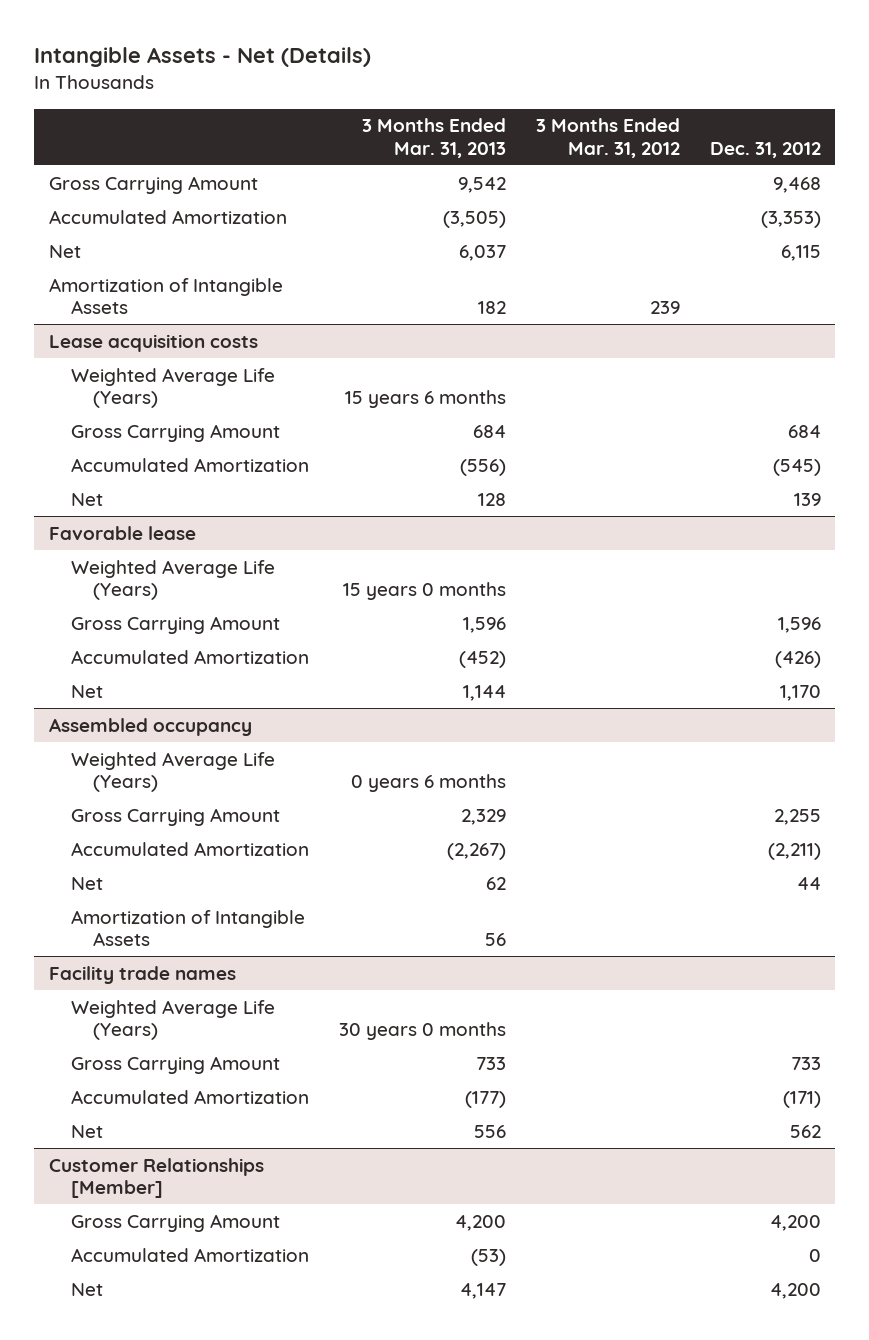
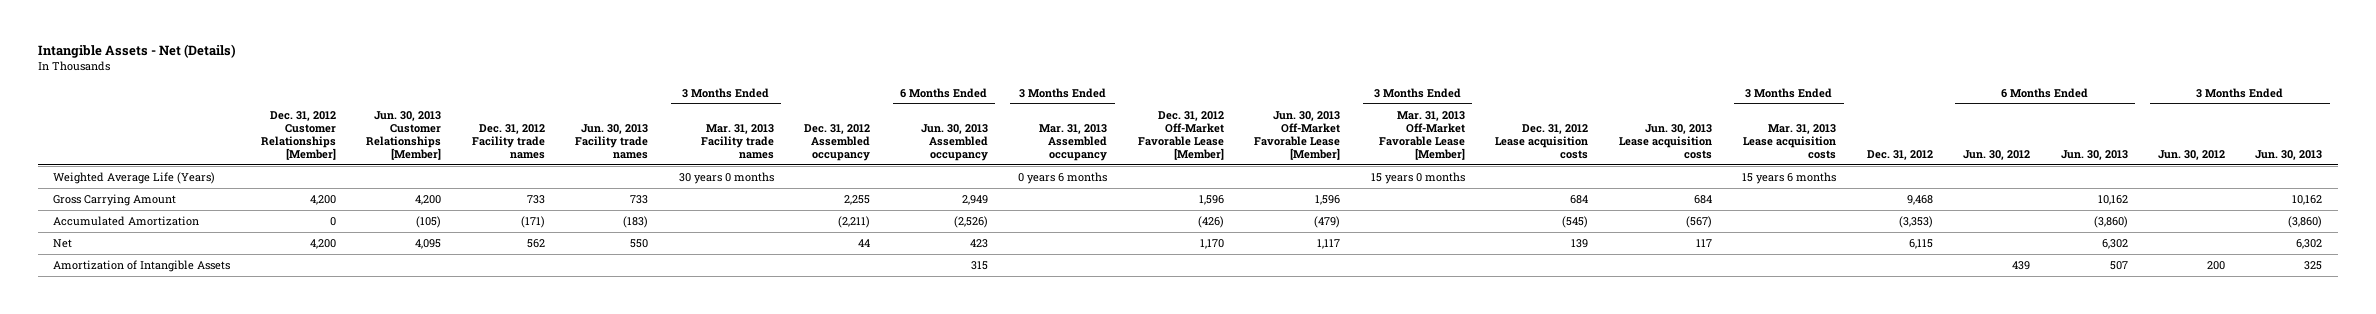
- | 3 Months Ended Mar. 31, 2013 | 3 Months Ended Mar. 31, 2012 | Dec. 31, 2012
+ | Dec. 31, 2012 Customer Relationships [Member] | Jun. 30, 2013 Customer Relationships [Member] | Dec. 31, 2012 Facility trade names | Jun. 30, 2013 Facility trade names | 3 Months Ended Mar. 31, 2013 Facility trade names | Dec. 31, 2012 Assembled occupancy | 6 Months Ended Jun. 30, 2013 Assembled occupancy | 3 Months Ended Mar. 31, 2013 Assembled occupancy | Dec. 31, 2012 Off-Market Favorable Lease [Member] | Jun. 30, 2013 Off-Market Favorable Lease [Member] | 3 Months Ended Mar. 31, 2013 Off-Market Favorable Lease [Member] | Dec. 31, 2012 Lease acquisition costs | Jun. 30, 2013 Lease acquisition costs | 3 Months Ended Mar. 31, 2013 Lease acquisition costs | Dec. 31, 2012 | 6 Months Ended Jun. 30, 2012 | 6 Months Ended Jun. 30, 2013 | 3 Months Ended Jun. 30, 2012 | 3 Months Ended Jun. 30, 2013
+ Weighted Average Life (Years) | | | | | 30 years 0 months | | | 0 years 6 months | | | 15 years 0 months | | | 15 years 6 months | | | | |
- Lease acquisition costs
- Weighted Average Life (Years) | 15 years 6 months | |
- Gross Carrying Amount | 684 | | 684
- Accumulated Amortization | (556) | | (545)
- Net | 128 | | 139
- Favorable lease
- Weighted Average Life (Years) | 15 years 0 months | |
- Gross Carrying Amount | 1,596 | | 1,596
- Accumulated Amortization | (452) | | (426)
- Net | 1,144 | | 1,170
- Assembled occupancy
- Weighted Average Life (Years) | 0 years 6 months | |
- Gross Carrying Amount | 2,329 | | 2,255
- Accumulated Amortization | (2,267) | | (2,211)
- Net | 62 | | 44
- Amortization of Intangible Assets | 56 | |
- Facility trade names
- Weighted Average Life (Years) | 30 years 0 months | |
- Gross Carrying Amount | 733 | | 733
- Accumulated Amortization | (177) | | (171)
- Net | 556 | | 562
- Customer Relationships [Member]
- Gross Carrying Amount | 4,200 | | 4,200
- Accumulated Amortization | (53) | | 0
- Net | 4,147 | | 4,200

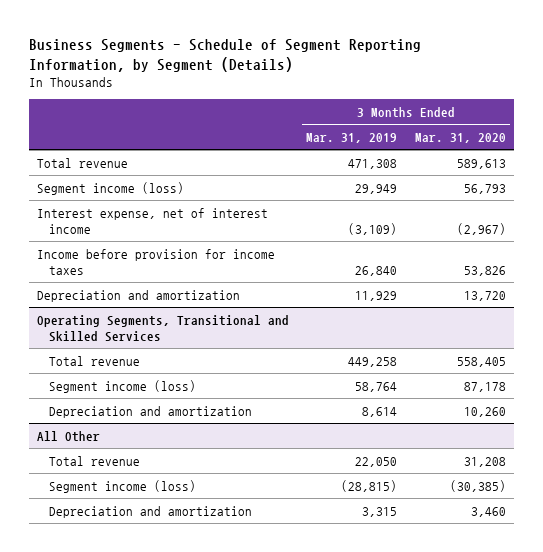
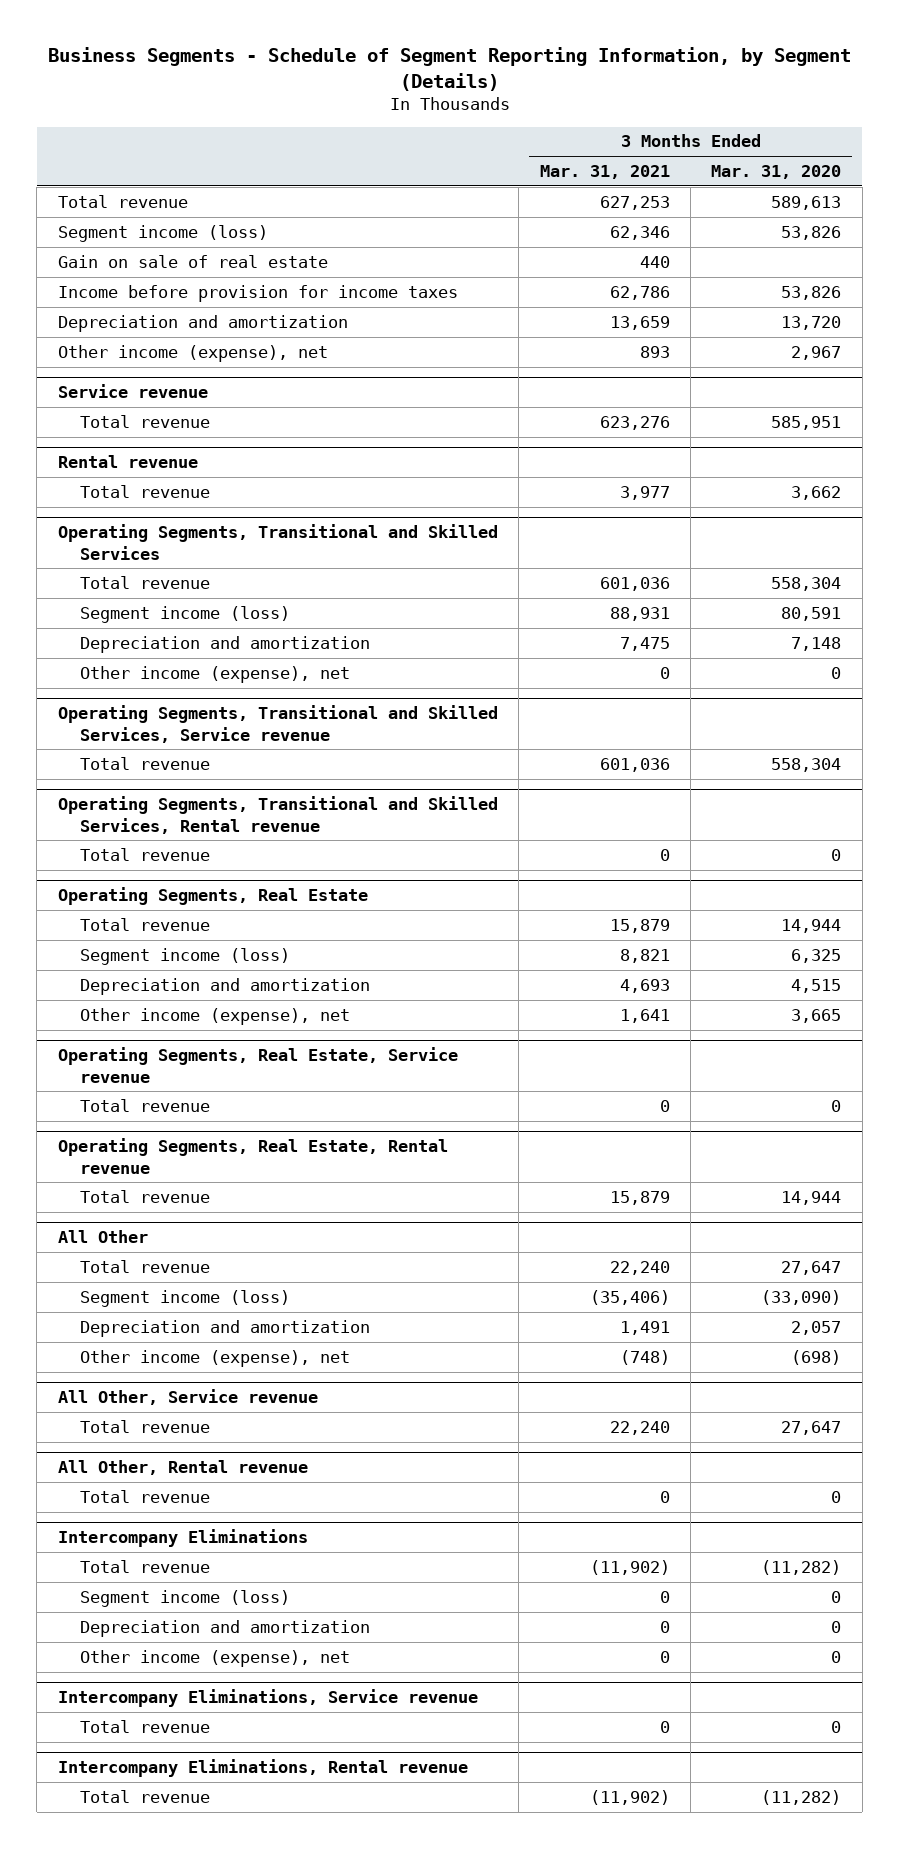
- | 3 Months Ended Mar. 31, 2019 | 3 Months Ended Mar. 31, 2020
+ | 3 Months Ended Mar. 31, 2021 | 3 Months Ended Mar. 31, 2020
- Segment income (loss) | 29,949 | 56,793
- Interest expense, net of interest income | (3,109) | (2,967)
+ Segment income (loss) | 62,346 | 53,826
+ Gain on sale of real estate | 440 |
+ Other income (expense), net | 893 | 2,967
+ Service revenue
+ Total revenue | 623,276 | 585,951
+ Rental revenue
+ Total revenue | 3,977 | 3,662
@ Operating Segments, Transitional and Skilled Services
- Total revenue | 449,258 | 558,405
- Segment income (loss) | 58,764 | 87,178
- Depreciation and amortization | 8,614 | 10,260
+ Total revenue | 601,036 | 558,304
+ Segment income (loss) | 88,931 | 80,591
+ Depreciation and amortization | 7,475 | 7,148
+ Other income (expense), net | 0 | 0
+ Operating Segments, Transitional and Skilled Services, Service revenue
+ Total revenue | 601,036 | 558,304
+ Operating Segments, Transitional and Skilled Services, Rental revenue
+ Total revenue | 0 | 0
+ Operating Segments, Real Estate
+ Total revenue | 15,879 | 14,944
+ Segment income (loss) | 8,821 | 6,325
+ Depreciation and amortization | 4,693 | 4,515
+ Other income (expense), net | 1,641 | 3,665
+ Operating Segments, Real Estate, Service revenue
+ Total revenue | 0 | 0
+ Operating Segments, Real Estate, Rental revenue
+ Total revenue | 15,879 | 14,944
@ All Other
- Total revenue | 22,050 | 31,208
- Segment income (loss) | (28,815) | (30,385)
- Depreciation and amortization | 3,315 | 3,460
+ Total revenue | 22,240 | 27,647
+ Segment income (loss) | (35,406) | (33,090)
+ Depreciation and amortization | 1,491 | 2,057
+ Other income (expense), net | (748) | (698)
+ All Other, Service revenue
+ Total revenue | 22,240 | 27,647
+ All Other, Rental revenue
+ Total revenue | 0 | 0
+ Intercompany Eliminations
+ Total revenue | (11,902) | (11,282)
+ Segment income (loss) | 0 | 0
+ Depreciation and amortization | 0 | 0
+ Other income (expense), net | 0 | 0
+ Intercompany Eliminations, Service revenue
+ Total revenue | 0 | 0
+ Intercompany Eliminations, Rental revenue
+ Total revenue | (11,902) | (11,282)

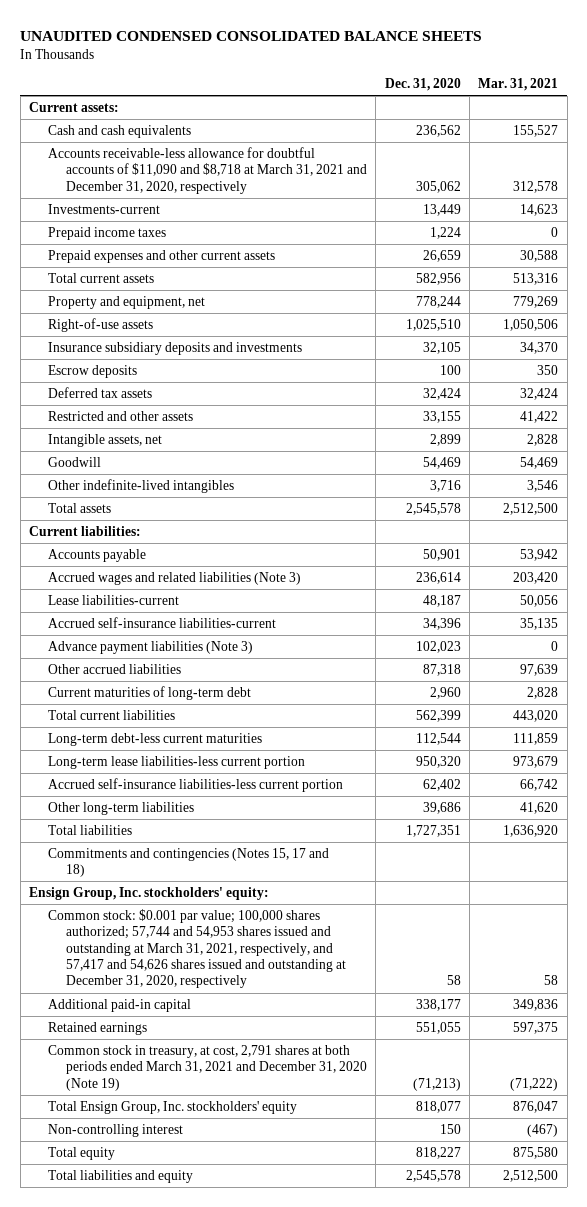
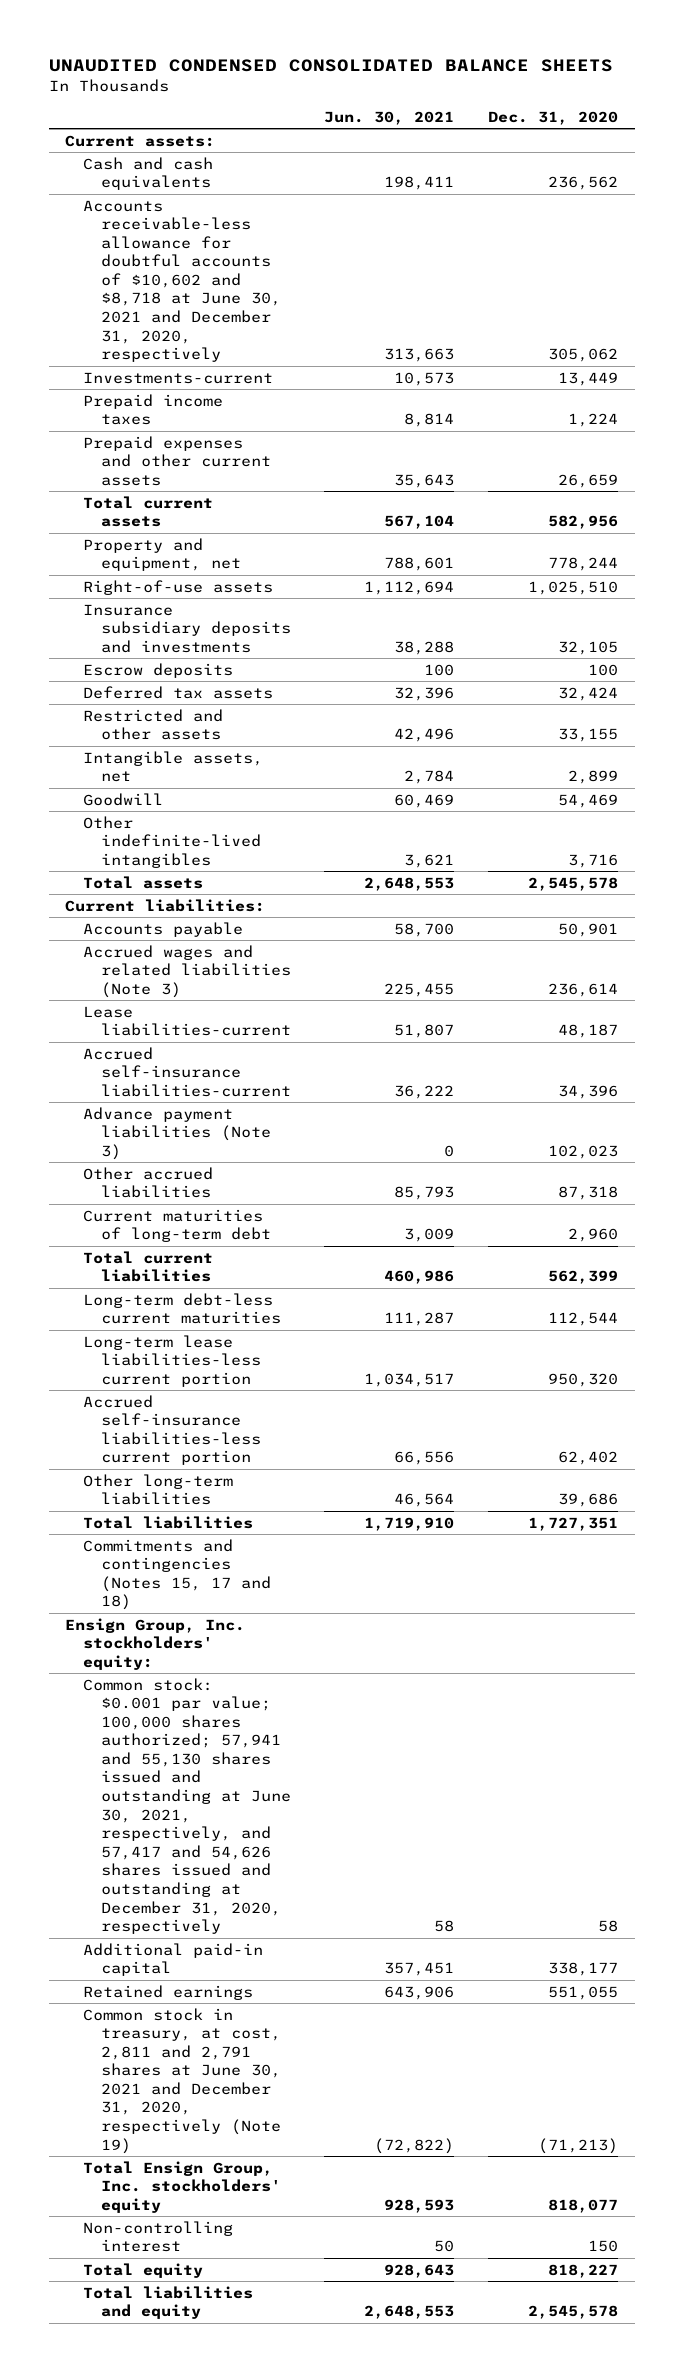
- | Dec. 31, 2020 | Mar. 31, 2021
+ | Jun. 30, 2021 | Dec. 31, 2020
- Accounts receivable-less allowance for doubtful accounts of $11,090 and $8,718 at March 31, 2021 and December 31, 2020, respectively | 305,062 | 312,578
+ Accounts receivable-less allowance for doubtful accounts of $10,602 and $8,718 at June 30, 2021 and December 31, 2020, respectively | 313,663 | 305,062
- Common stock: $0.001 par value; 100,000 shares authorized; 57,744 and 54,953 shares issued and outstanding at March 31, 2021, respectively, and 57,417 and 54,626 shares issued and outstanding at December 31, 2020, respectively | 58 | 58
+ Common stock: $0.001 par value; 100,000 shares authorized; 57,941 and 55,130 shares issued and outstanding at June 30, 2021, respectively, and 57,417 and 54,626 shares issued and outstanding at December 31, 2020, respectively | 58 | 58
- Common stock in treasury, at cost, 2,791 shares at both periods ended March 31, 2021 and December 31, 2020 (Note 19) | (71,213) | (71,222)
+ Common stock in treasury, at cost, 2,811 and 2,791 shares at June 30, 2021 and December 31, 2020, respectively (Note 19) | (72,822) | (71,213)

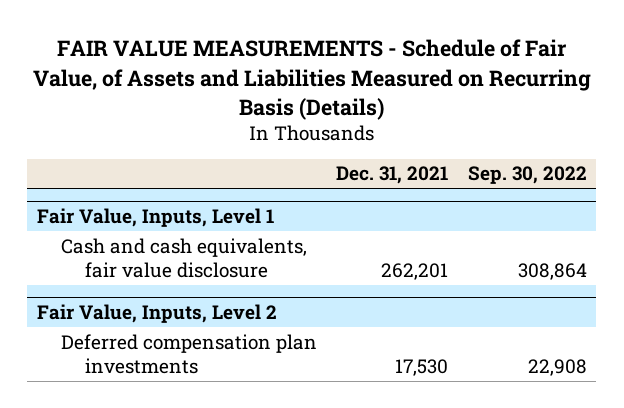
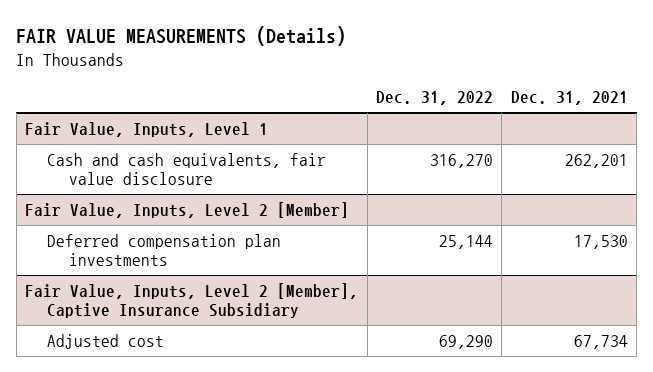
- FAIR VALUE MEASUREMENTS - Schedule of Fair Value, of Assets and Liabilities Measured on Recurring Basis (Details)
+ FAIR VALUE MEASUREMENTS (Details)
- | Dec. 31, 2021 | Sep. 30, 2022
+ | Dec. 31, 2022 | Dec. 31, 2021
- Fair Value, Inputs, Level 2
+ Fair Value, Inputs, Level 2 [Member]
+ Fair Value, Inputs, Level 2 [Member], Captive Insurance Subsidiary
+ Adjusted cost | 69,290 | 67,734

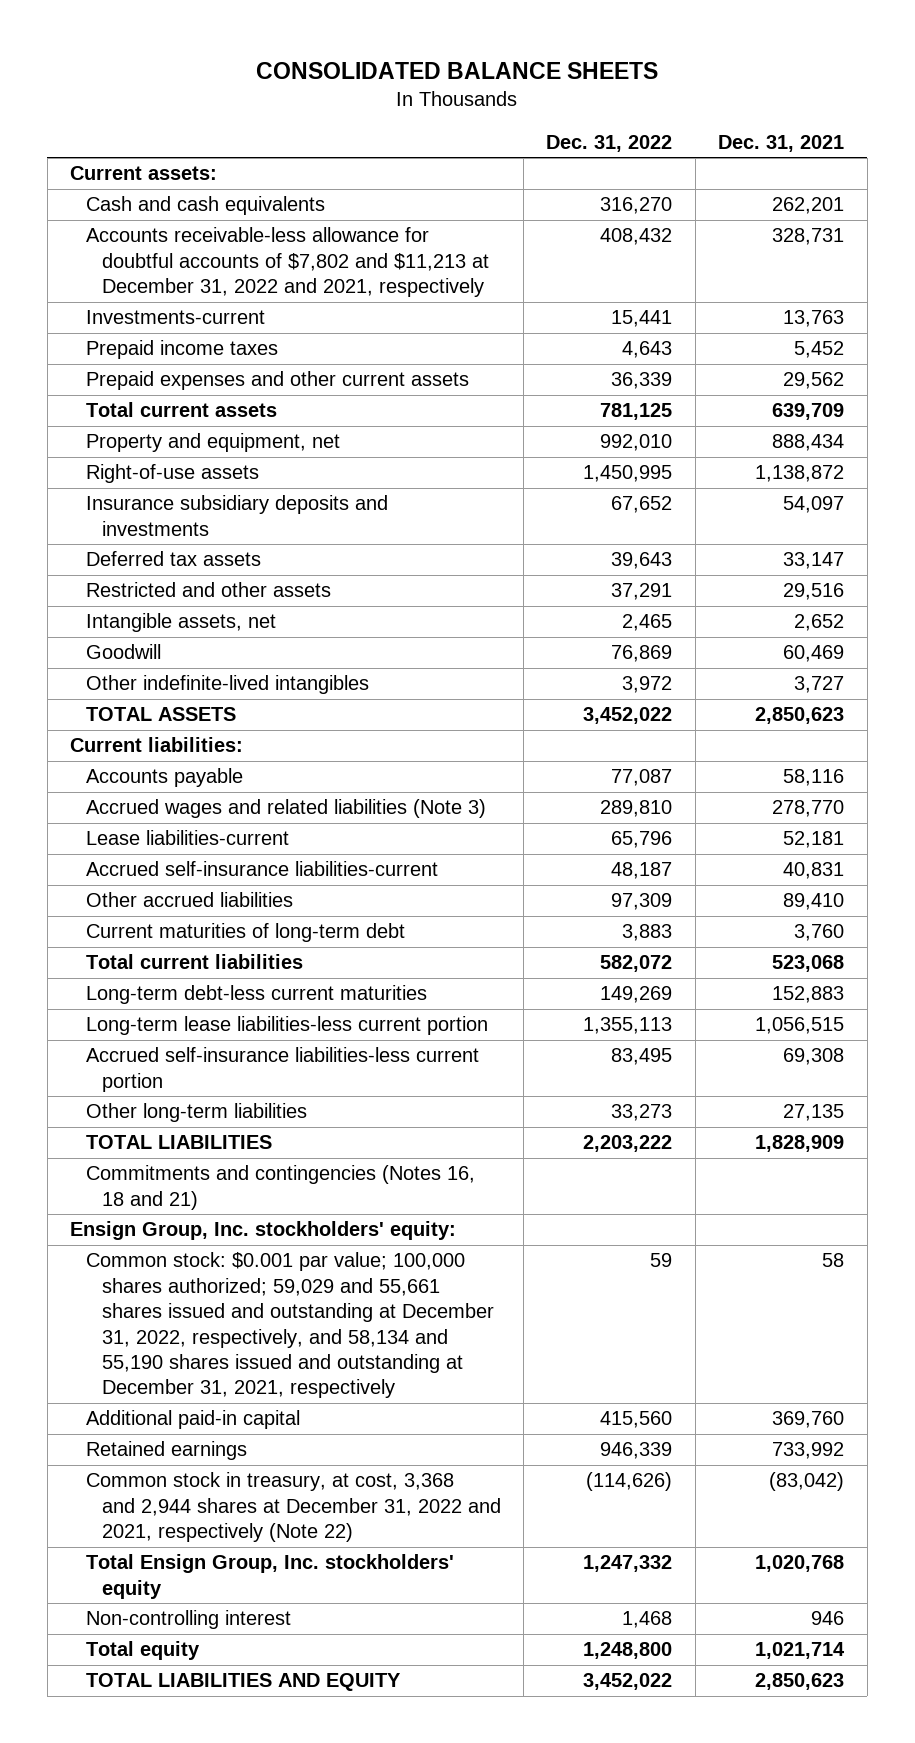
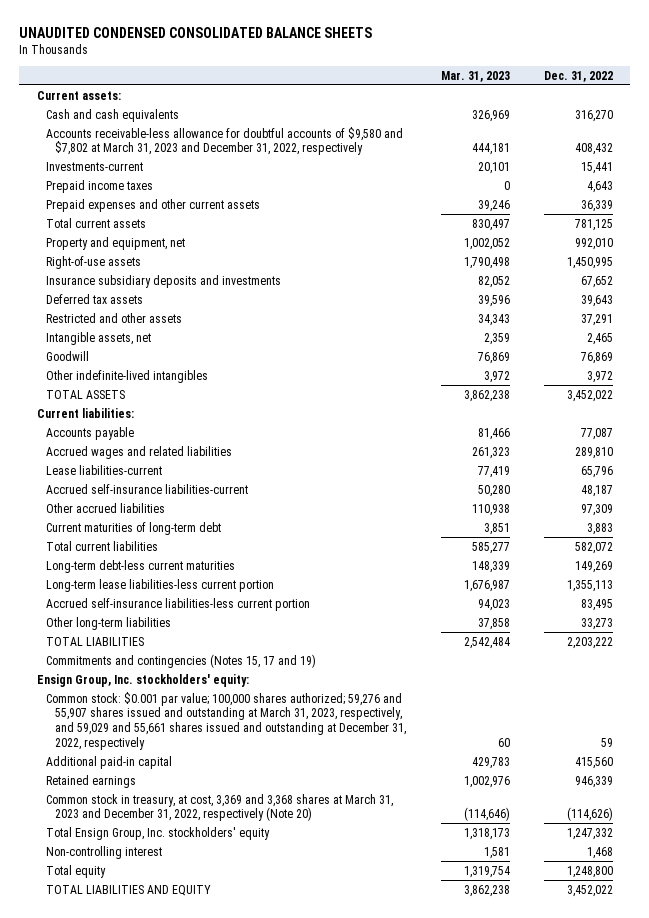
- CONSOLIDATED BALANCE SHEETS
+ UNAUDITED CONDENSED CONSOLIDATED BALANCE SHEETS
- | Dec. 31, 2022 | Dec. 31, 2021
+ | Mar. 31, 2023 | Dec. 31, 2022
- Accounts receivable-less allowance for doubtful accounts of $7,802 and $11,213 at December 31, 2022 and 2021, respectively | 408,432 | 328,731
+ Accounts receivable-less allowance for doubtful accounts of $9,580 and $7,802 at March 31, 2023 and December 31, 2022, respectively | 444,181 | 408,432
- Accrued wages and related liabilities (Note 3) | 289,810 | 278,770
+ Accrued wages and related liabilities | 261,323 | 289,810
- Commitments and contingencies (Notes 16, 18 and 21)
+ Commitments and contingencies (Notes 15, 17 and 19)
- Common stock: $0.001 par value; 100,000 shares authorized; 59,029 and 55,661 shares issued and outstanding at December 31, 2022, respectively, and 58,134 and 55,190 shares issued and outstanding at December 31, 2021, respectively | 59 | 58
+ Common stock: $0.001 par value; 100,000 shares authorized; 59,276 and 55,907 shares issued and outstanding at March 31, 2023, respectively, and 59,029 and 55,661 shares issued and outstanding at December 31, 2022, respectively | 60 | 59
- Common stock in treasury, at cost, 3,368 and 2,944 shares at December 31, 2022 and 2021, respectively (Note 22) | (114,626) | (83,042)
+ Common stock in treasury, at cost, 3,369 and 3,368 shares at March 31, 2023 and December 31, 2022, respectively (Note 20) | (114,646) | (114,626)

